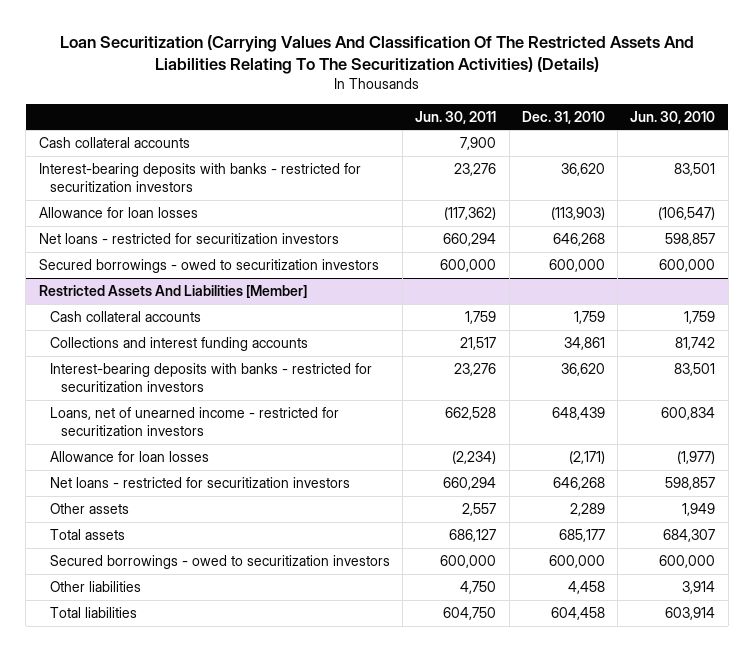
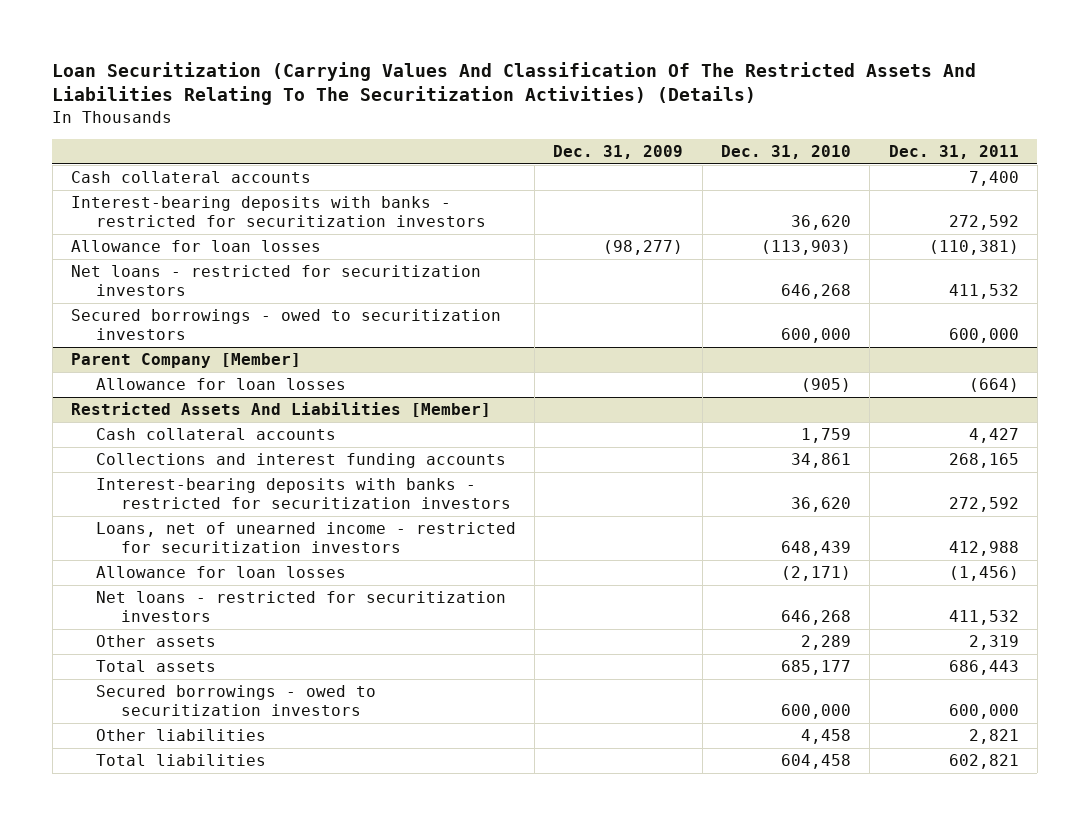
- | Jun. 30, 2011 | Dec. 31, 2010 | Jun. 30, 2010
+ | Dec. 31, 2009 | Dec. 31, 2010 | Dec. 31, 2011
+ Parent Company [Member]
+ Allowance for loan losses | | (905) | (664)

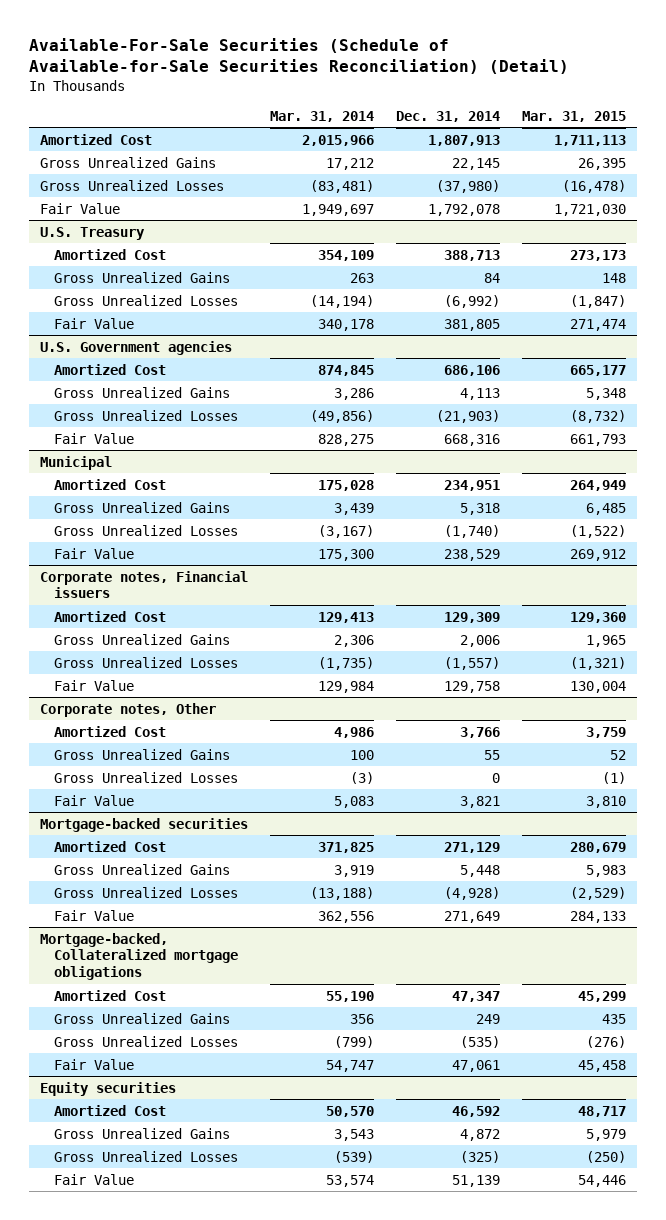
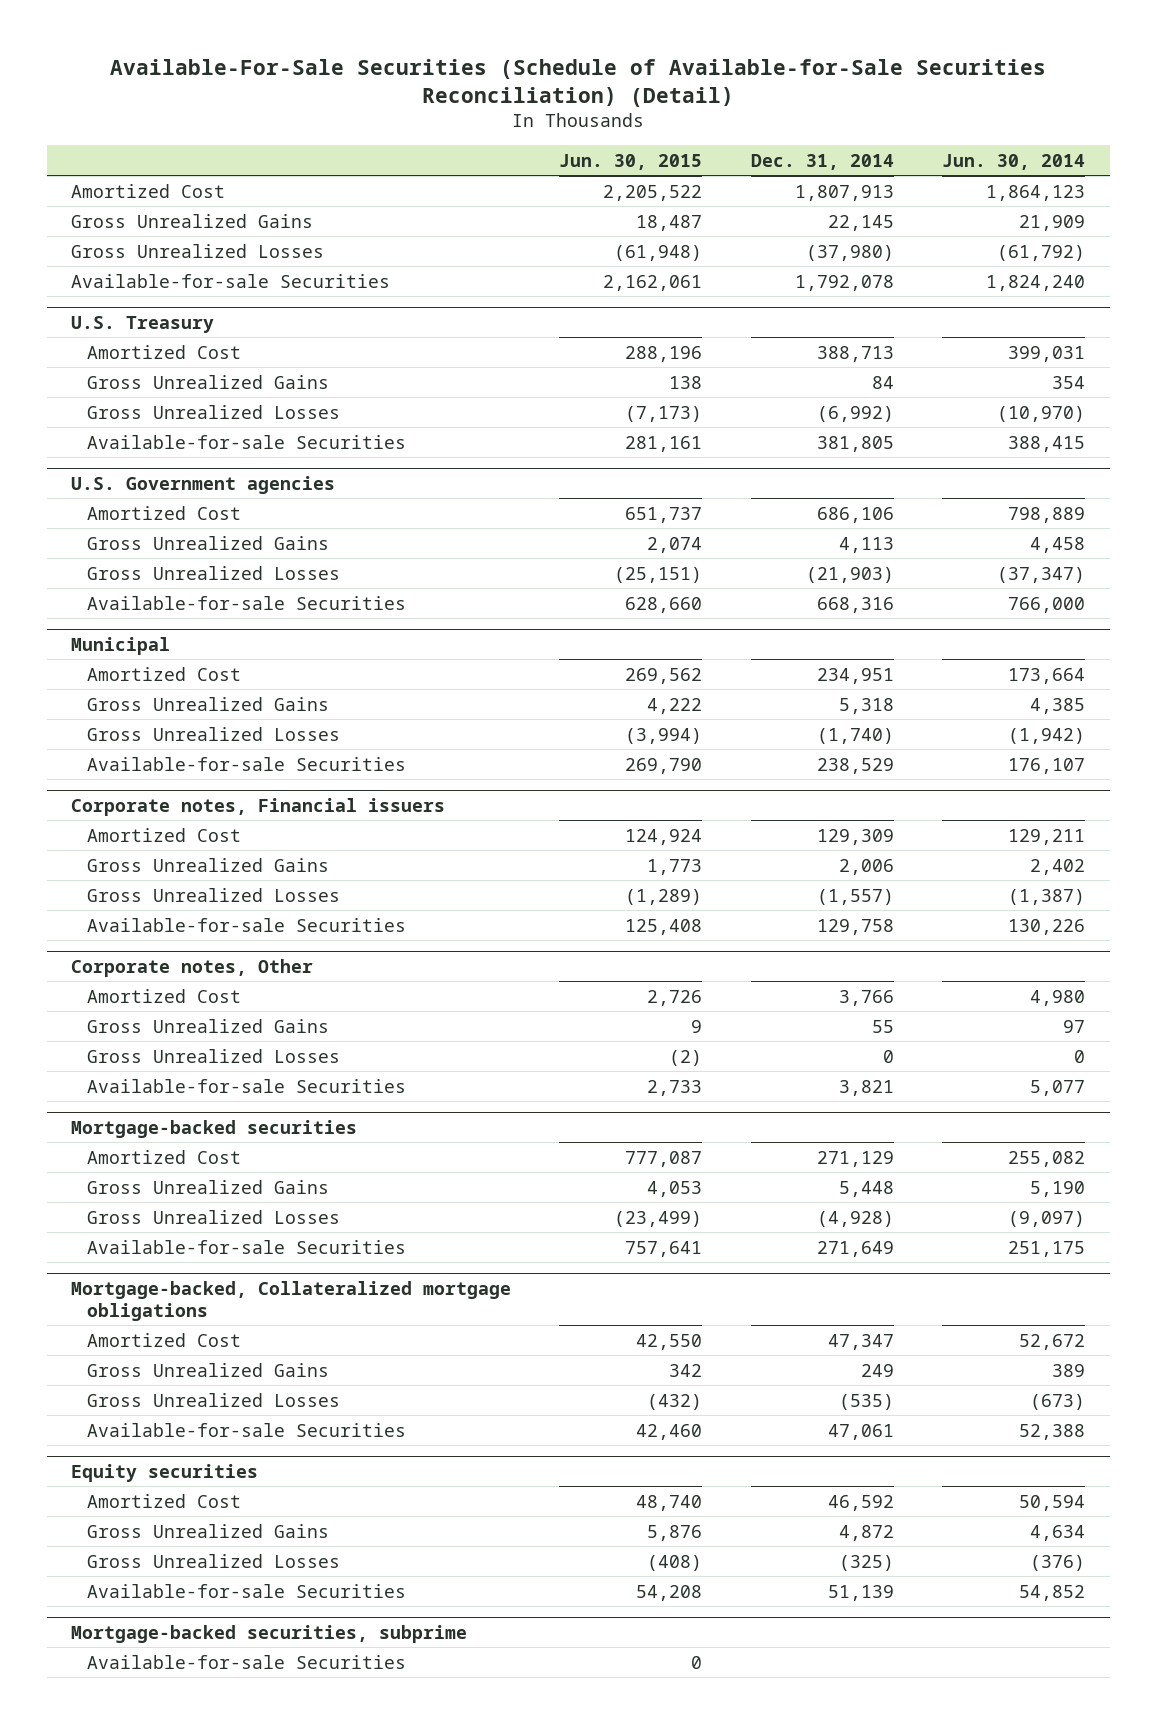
- | Mar. 31, 2014 | Dec. 31, 2014 | Mar. 31, 2015
+ | Jun. 30, 2015 | Dec. 31, 2014 | Jun. 30, 2014
- Fair Value | 1,949,697 | 1,792,078 | 1,721,030
+ Available-for-sale Securities | 2,162,061 | 1,792,078 | 1,824,240
@ U.S. Treasury
- Fair Value | 340,178 | 381,805 | 271,474
+ Available-for-sale Securities | 281,161 | 381,805 | 388,415
@ U.S. Government agencies
- Fair Value | 828,275 | 668,316 | 661,793
+ Available-for-sale Securities | 628,660 | 668,316 | 766,000
@ Municipal
- Fair Value | 175,300 | 238,529 | 269,912
+ Available-for-sale Securities | 269,790 | 238,529 | 176,107
@ Corporate notes, Financial issuers
- Fair Value | 129,984 | 129,758 | 130,004
+ Available-for-sale Securities | 125,408 | 129,758 | 130,226
@ Corporate notes, Other
- Fair Value | 5,083 | 3,821 | 3,810
+ Available-for-sale Securities | 2,733 | 3,821 | 5,077
@ Mortgage-backed securities
- Fair Value | 362,556 | 271,649 | 284,133
+ Available-for-sale Securities | 757,641 | 271,649 | 251,175
@ Mortgage-backed, Collateralized mortgage obligations
- Fair Value | 54,747 | 47,061 | 45,458
+ Available-for-sale Securities | 42,460 | 47,061 | 52,388
@ Equity securities
- Fair Value | 53,574 | 51,139 | 54,446
+ Available-for-sale Securities | 54,208 | 51,139 | 54,852
+ Mortgage-backed securities, subprime
+ Available-for-sale Securities | 0 | |

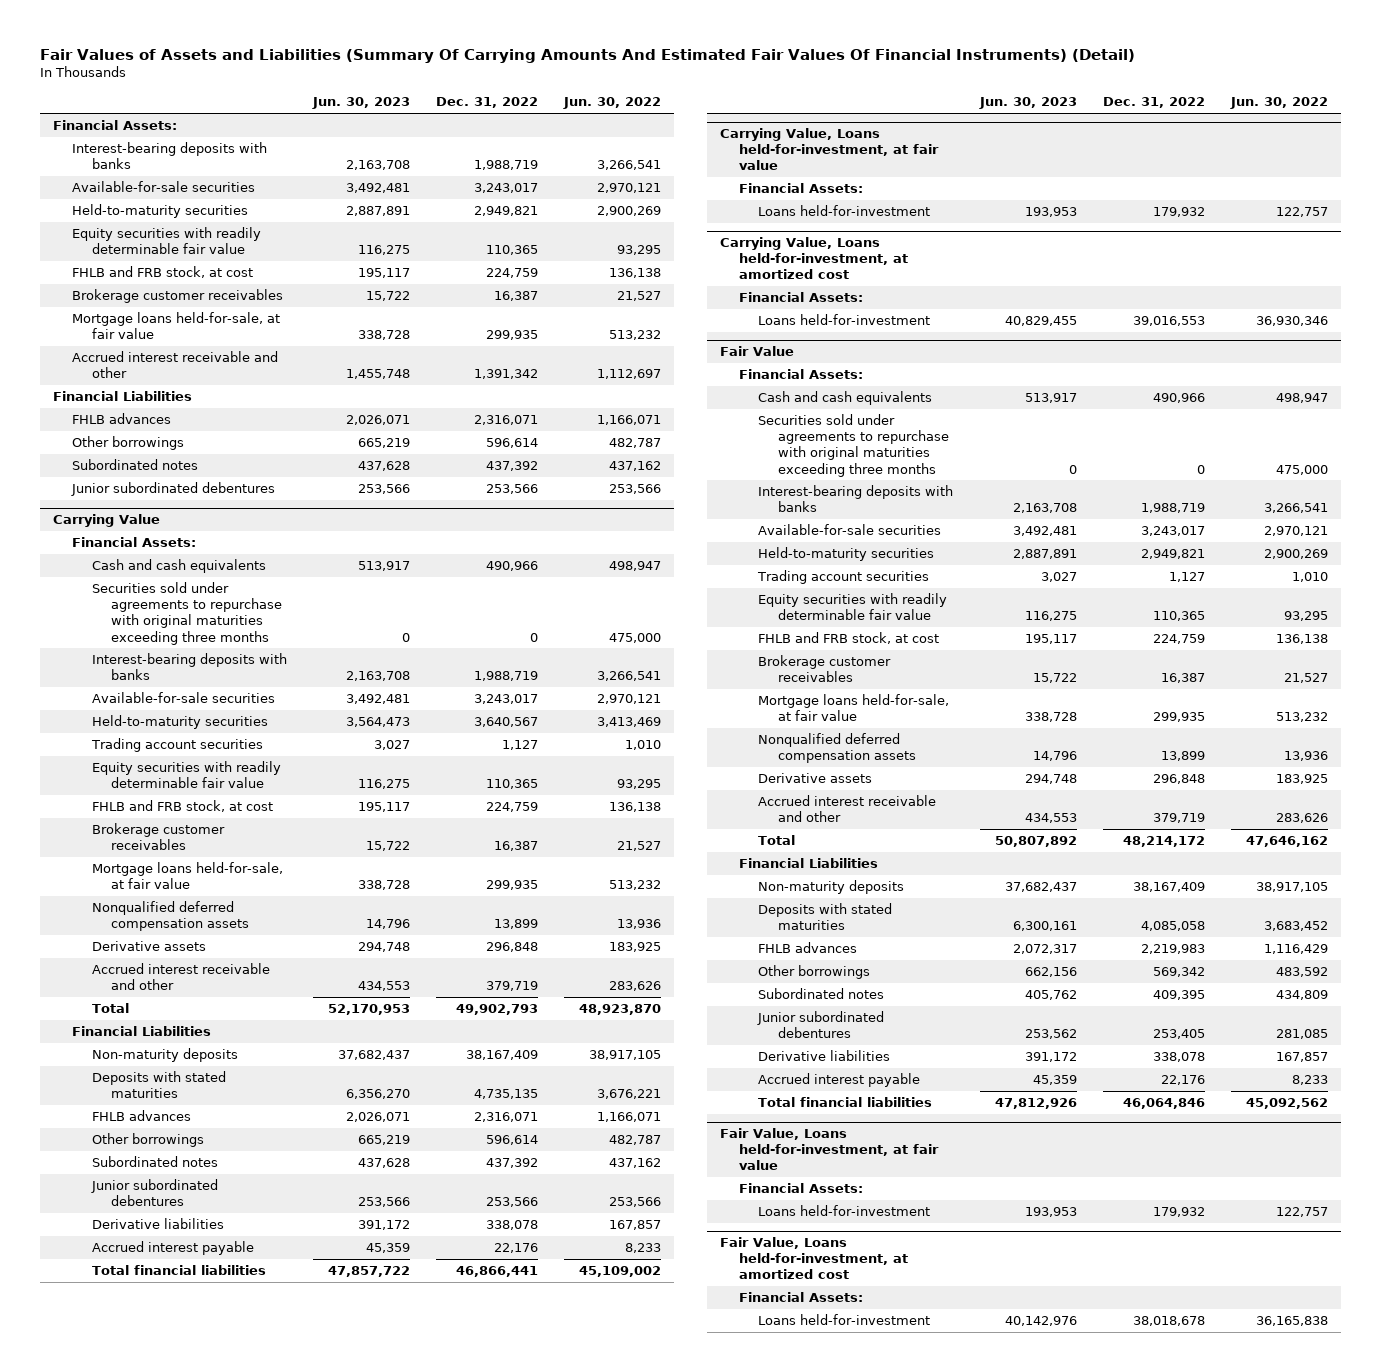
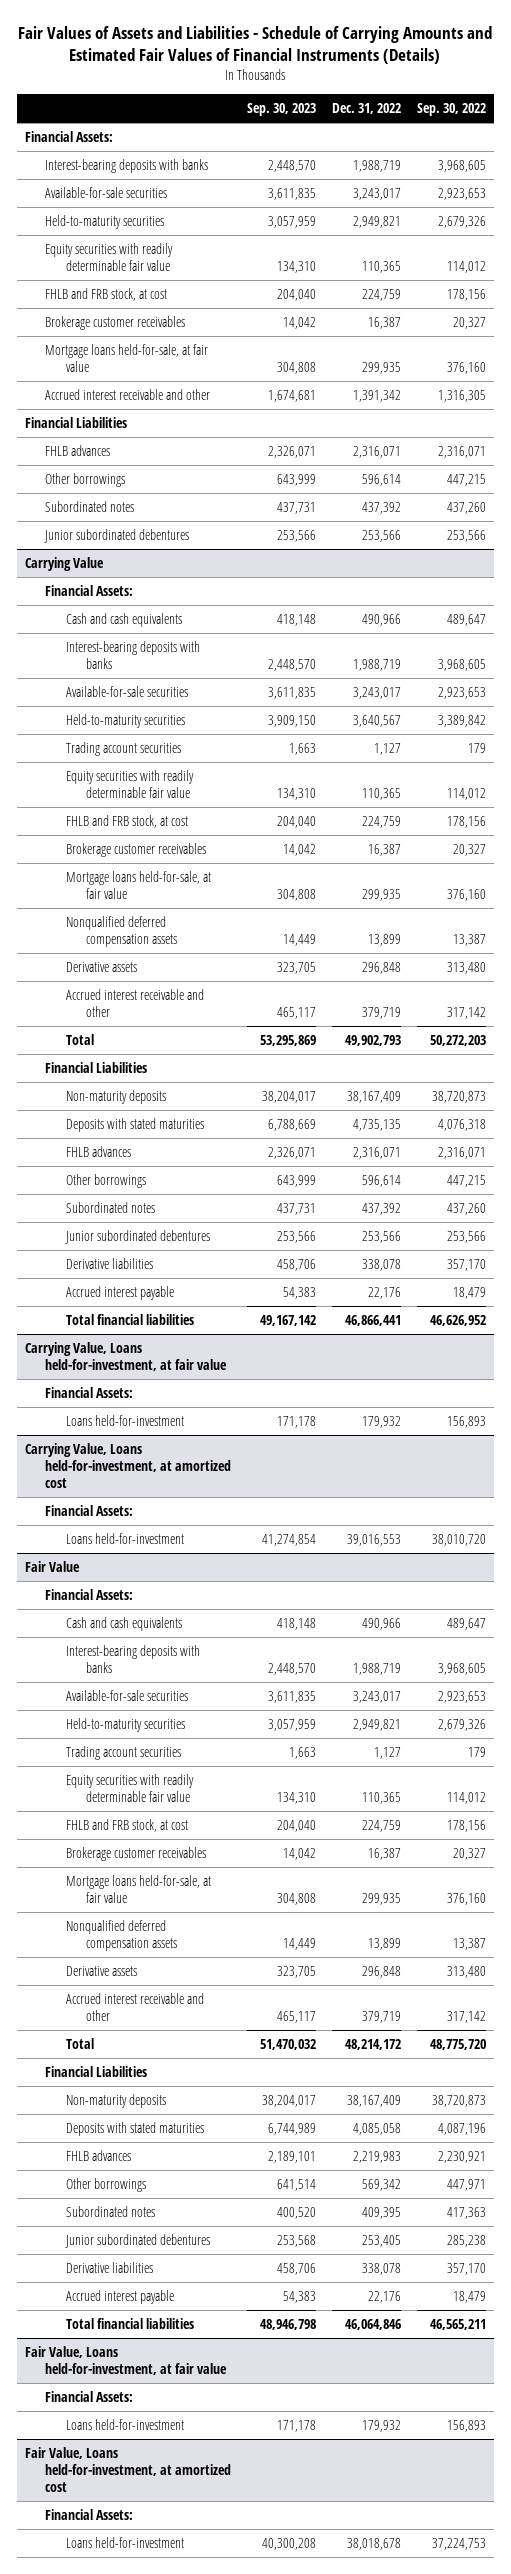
- Fair Values of Assets and Liabilities (Summary Of Carrying Amounts And Estimated Fair Values Of Financial Instruments) (Detail)
+ Fair Values of Assets and Liabilities - Schedule of Carrying Amounts and Estimated Fair Values of Financial Instruments (Details)
- | Jun. 30, 2023 | Dec. 31, 2022 | Jun. 30, 2022
+ | Sep. 30, 2023 | Dec. 31, 2022 | Sep. 30, 2022
@ Carrying Value
- Securities sold under agreements to repurchase with original maturities exceeding three months | 0 | 0 | 475,000
@ Fair Value
- Securities sold under agreements to repurchase with original maturities exceeding three months | 0 | 0 | 475,000

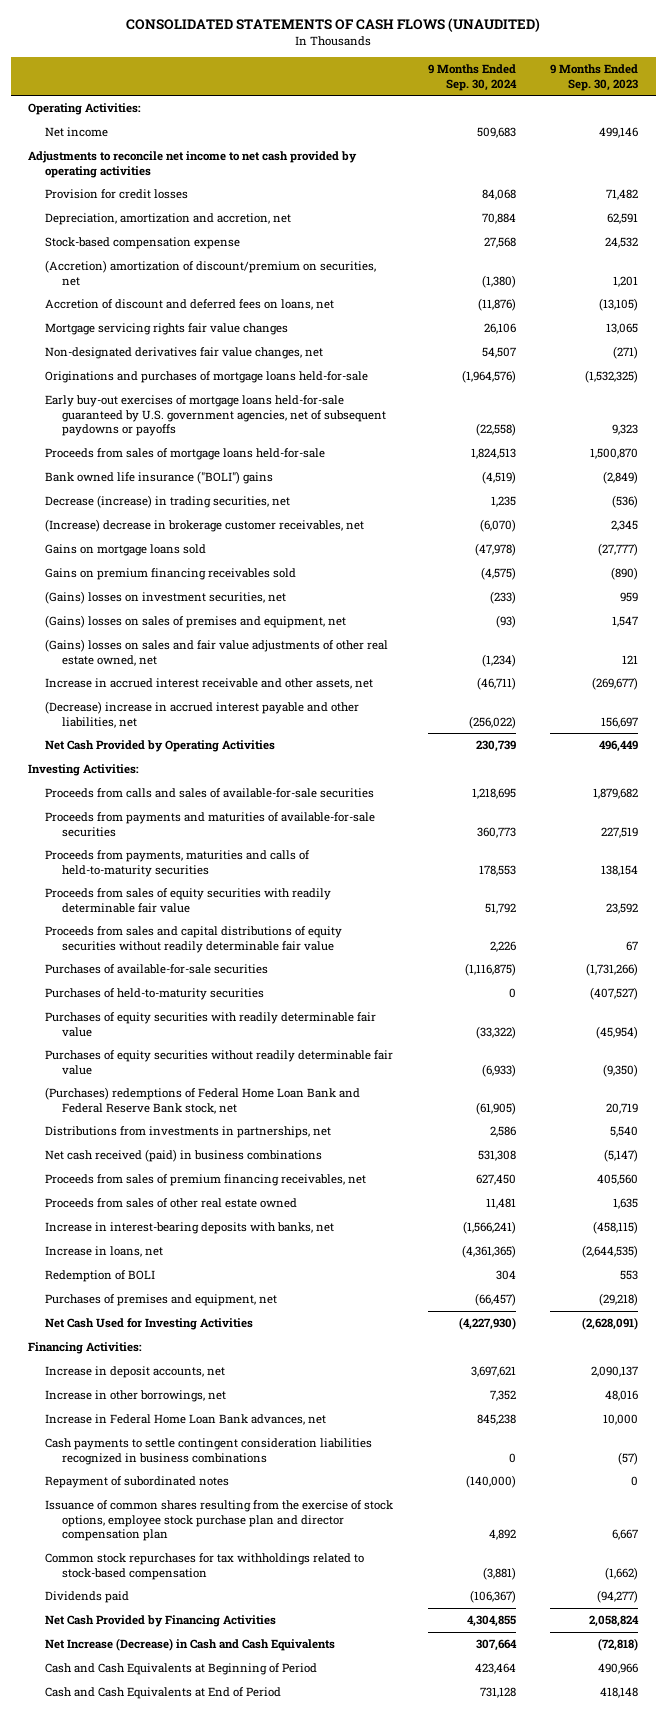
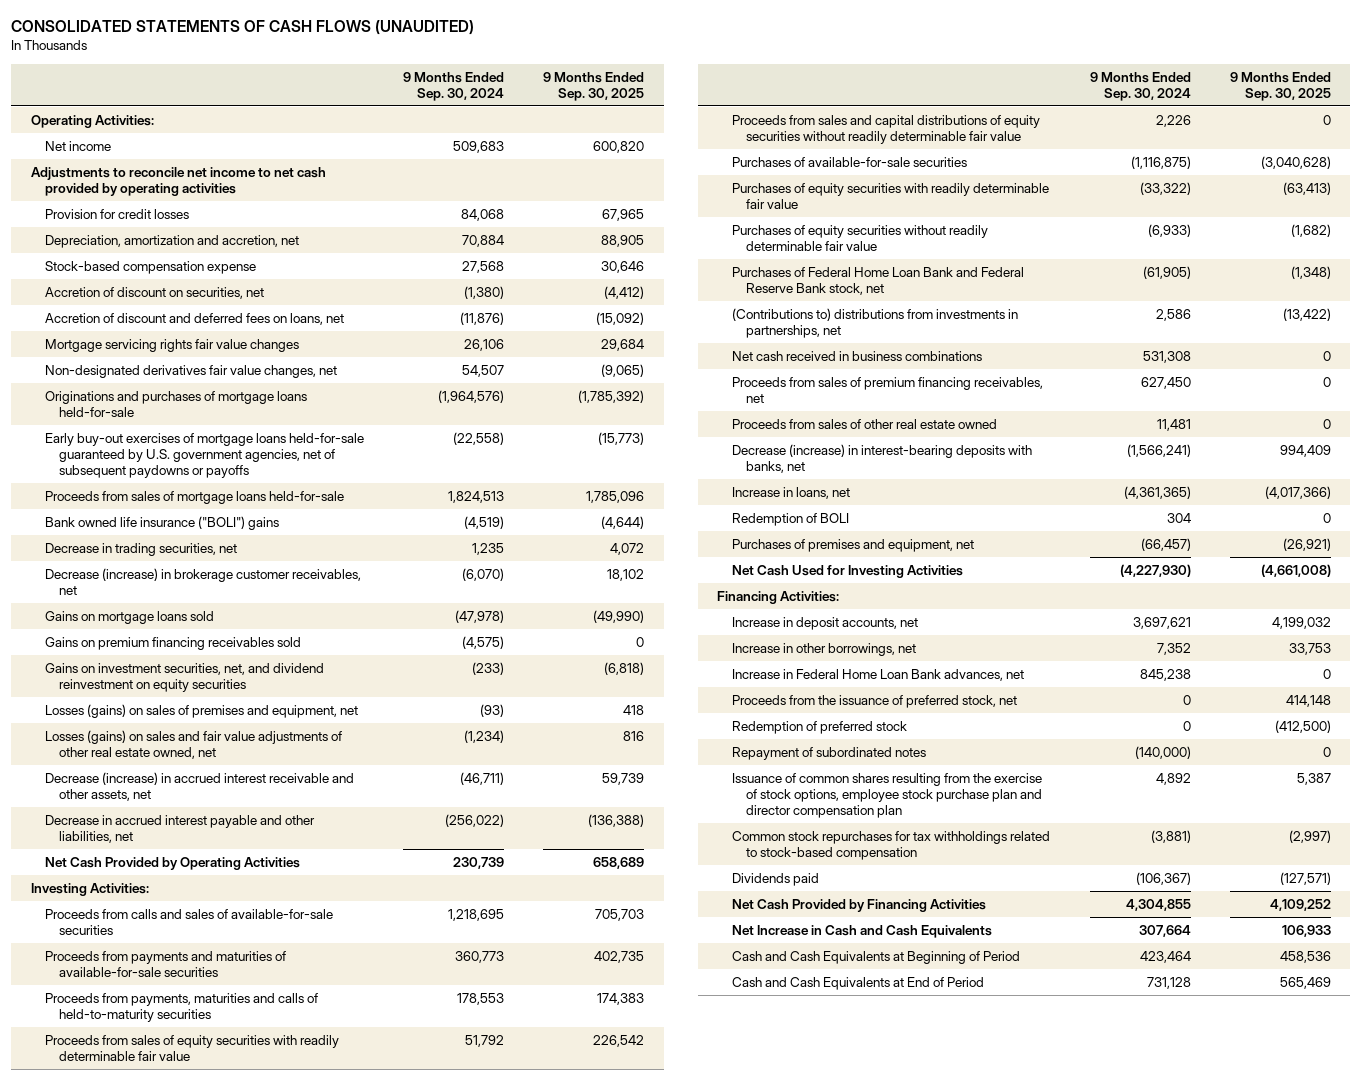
- | 9 Months Ended Sep. 30, 2024 | 9 Months Ended Sep. 30, 2023
+ | 9 Months Ended Sep. 30, 2024 | 9 Months Ended Sep. 30, 2025
- (Accretion) amortization of discount/premium on securities, net | (1,380) | 1,201
+ Accretion of discount on securities, net | (1,380) | (4,412)
- Decrease (increase) in trading securities, net | 1,235 | (536)
- (Increase) decrease in brokerage customer receivables, net | (6,070) | 2,345
+ Decrease in trading securities, net | 1,235 | 4,072
+ Decrease (increase) in brokerage customer receivables, net | (6,070) | 18,102
- (Gains) losses on investment securities, net | (233) | 959
- (Gains) losses on sales of premises and equipment, net | (93) | 1,547
- (Gains) losses on sales and fair value adjustments of other real estate owned, net | (1,234) | 121
- Increase in accrued interest receivable and other assets, net | (46,711) | (269,677)
- (Decrease) increase in accrued interest payable and other liabilities, net | (256,022) | 156,697
+ Gains on investment securities, net, and dividend reinvestment on equity securities | (233) | (6,818)
+ Losses (gains) on sales of premises and equipment, net | (93) | 418
+ Losses (gains) on sales and fair value adjustments of other real estate owned, net | (1,234) | 816
+ Decrease (increase) in accrued interest receivable and other assets, net | (46,711) | 59,739
+ Decrease in accrued interest payable and other liabilities, net | (256,022) | (136,388)
- Purchases of held-to-maturity securities | 0 | (407,527)
- (Purchases) redemptions of Federal Home Loan Bank and Federal Reserve Bank stock, net | (61,905) | 20,719
- Distributions from investments in partnerships, net | 2,586 | 5,540
- Net cash received (paid) in business combinations | 531,308 | (5,147)
+ Purchases of Federal Home Loan Bank and Federal Reserve Bank stock, net | (61,905) | (1,348)
+ (Contributions to) distributions from investments in partnerships, net | 2,586 | (13,422)
+ Net cash received in business combinations | 531,308 | 0
- Increase in interest-bearing deposits with banks, net | (1,566,241) | (458,115)
+ Decrease (increase) in interest-bearing deposits with banks, net | (1,566,241) | 994,409
- Cash payments to settle contingent consideration liabilities recognized in business combinations | 0 | (57)
+ Proceeds from the issuance of preferred stock, net | 0 | 414,148
+ Redemption of preferred stock | 0 | (412,500)
- Net Increase (Decrease) in Cash and Cash Equivalents | 307,664 | (72,818)
+ Net Increase in Cash and Cash Equivalents | 307,664 | 106,933

